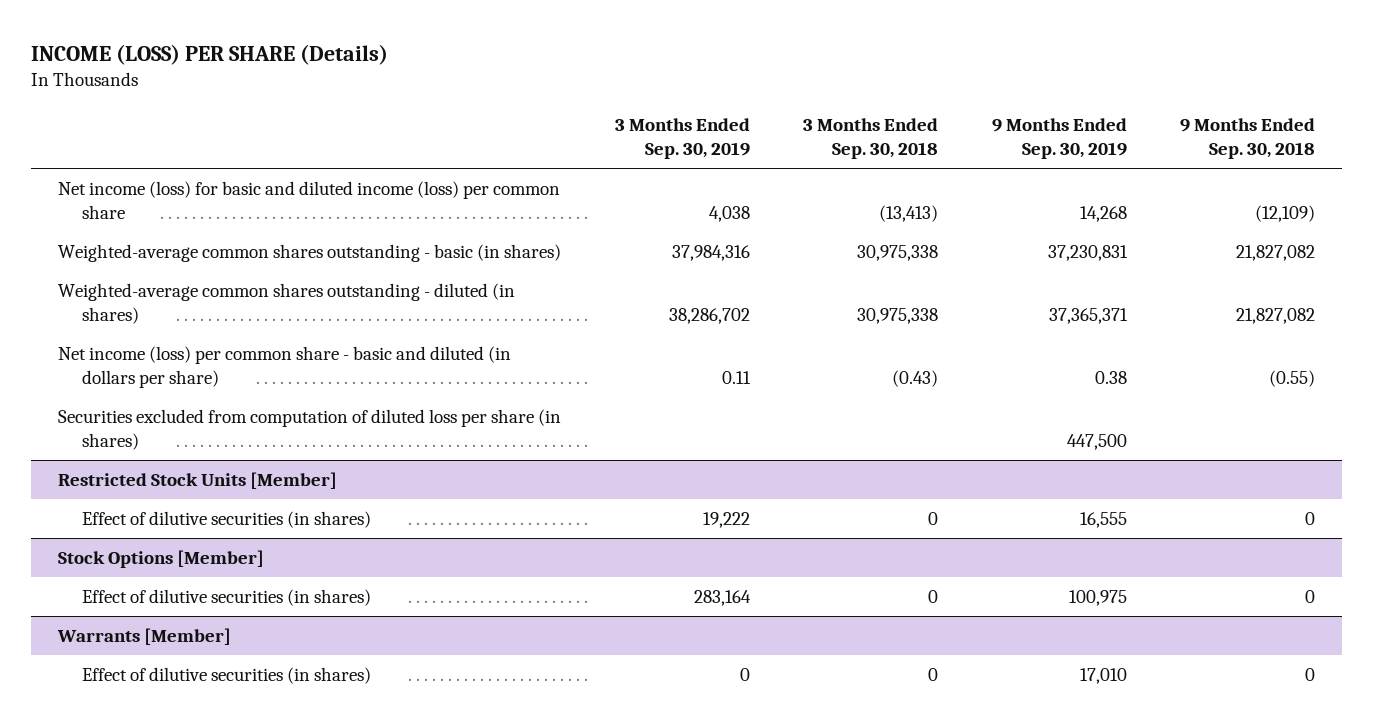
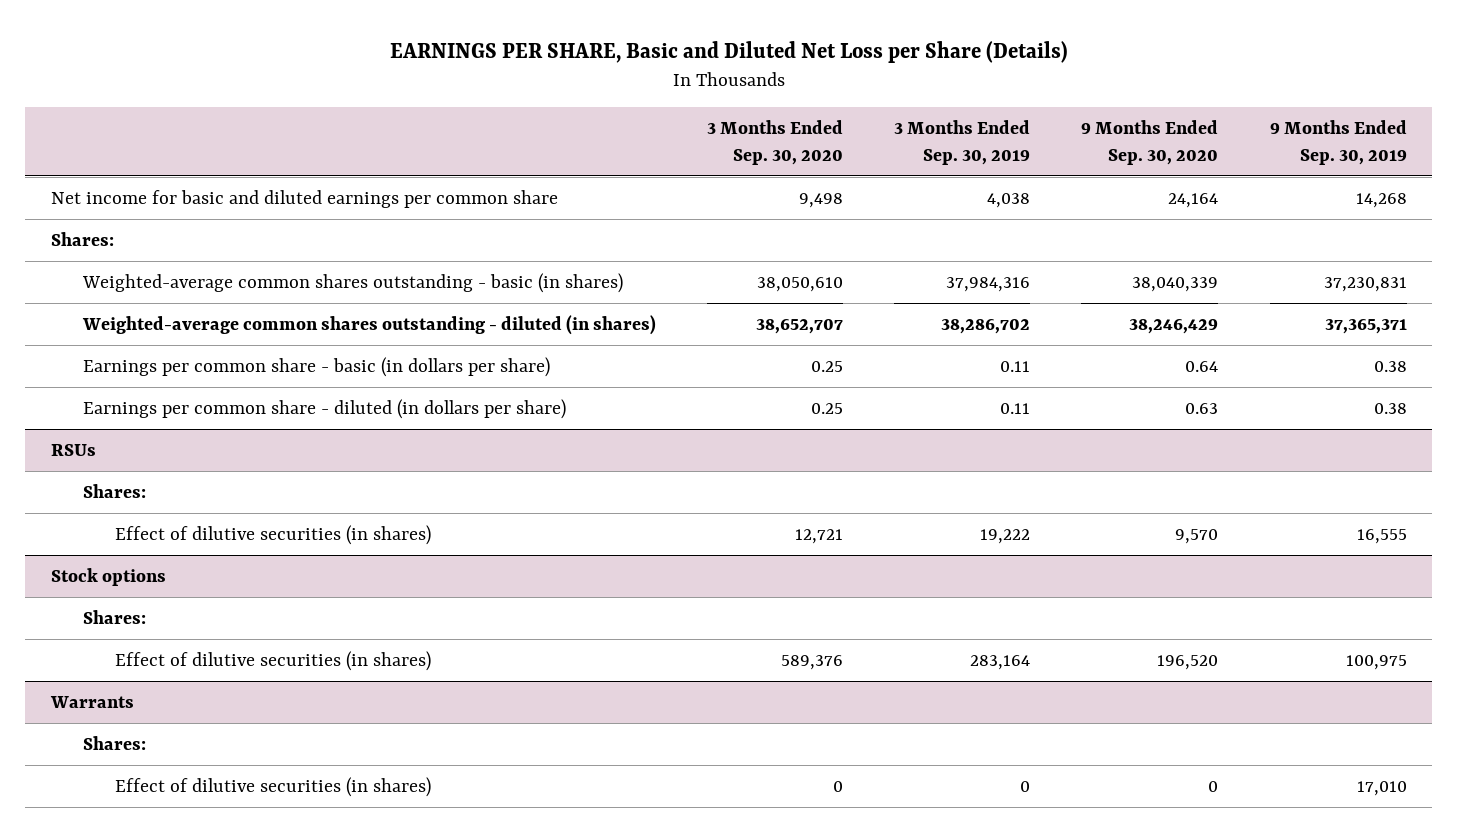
- INCOME (LOSS) PER SHARE (Details)
+ EARNINGS PER SHARE, Basic and Diluted Net Loss per Share (Details)
- | 3 Months Ended Sep. 30, 2019 | 3 Months Ended Sep. 30, 2018 | 9 Months Ended Sep. 30, 2019 | 9 Months Ended Sep. 30, 2018
+ | 3 Months Ended Sep. 30, 2020 | 3 Months Ended Sep. 30, 2019 | 9 Months Ended Sep. 30, 2020 | 9 Months Ended Sep. 30, 2019
- Net income (loss) for basic and diluted income (loss) per common share | 4,038 | (13,413) | 14,268 | (12,109)
+ Net income for basic and diluted earnings per common share | 9,498 | 4,038 | 24,164 | 14,268
+ Shares:
- Net income (loss) per common share - basic and diluted (in dollars per share) | 0.11 | (0.43) | 0.38 | (0.55)
- Securities excluded from computation of diluted loss per share (in shares) | | | 447,500 |
- Restricted Stock Units [Member]
+ Earnings per common share - basic (in dollars per share) | 0.25 | 0.11 | 0.64 | 0.38
+ Earnings per common share - diluted (in dollars per share) | 0.25 | 0.11 | 0.63 | 0.38
+ RSUs
+ Shares:
- Stock Options [Member]
+ Stock options
+ Shares:
- Warrants [Member]
+ Warrants
+ Shares:

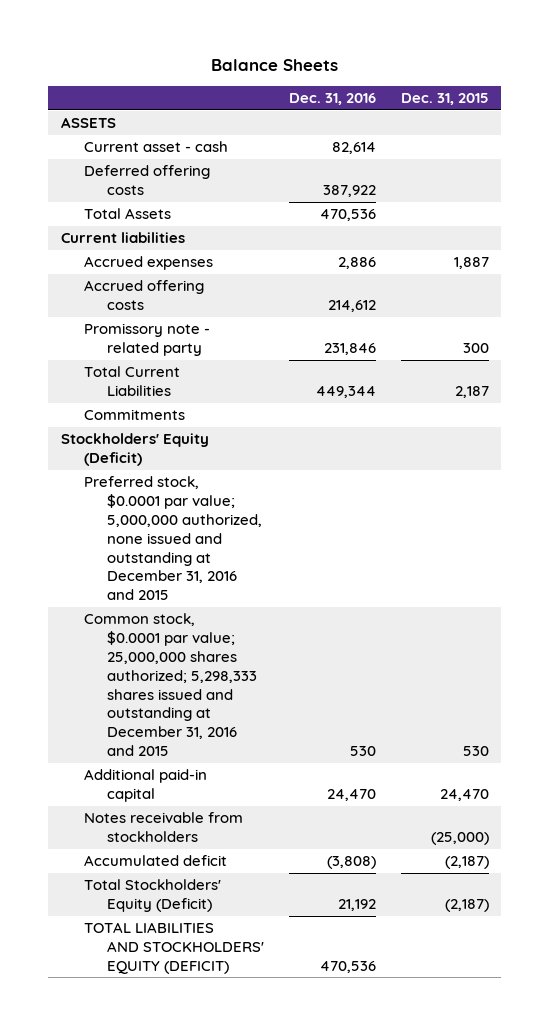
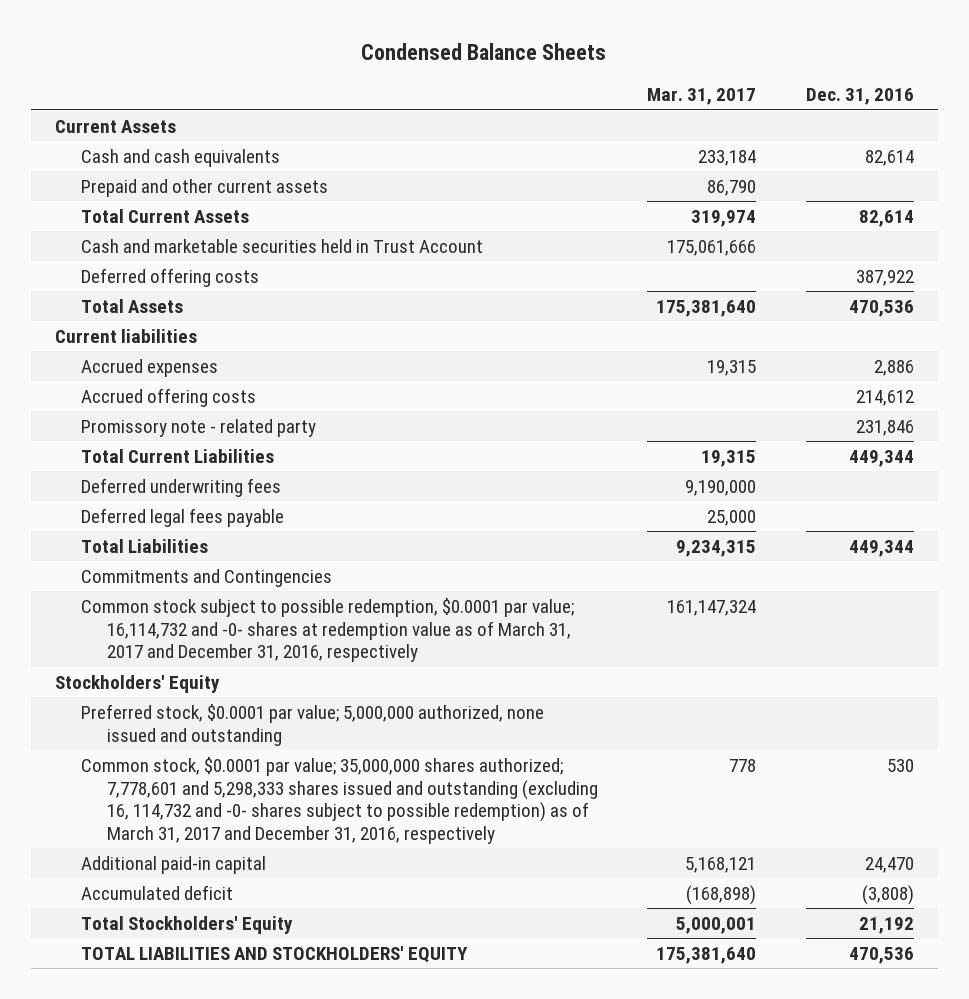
- Balance Sheets
+ Condensed Balance Sheets
- | Dec. 31, 2016 | Dec. 31, 2015
+ | Mar. 31, 2017 | Dec. 31, 2016
- ASSETS
- Current asset - cash | 82,614 |
+ Current Assets
+ Cash and cash equivalents | 233,184 | 82,614
+ Prepaid and other current assets | 86,790 |
+ Total Current Assets | 319,974 | 82,614
+ Cash and marketable securities held in Trust Account | 175,061,666 |
- Commitments
- Stockholders' Equity (Deficit)
- Preferred stock, $0.0001 par value; 5,000,000 authorized, none issued and outstanding at December 31, 2016 and 2015
- Common stock, $0.0001 par value; 25,000,000 shares authorized; 5,298,333 shares issued and outstanding at December 31, 2016 and 2015 | 530 | 530
+ Deferred underwriting fees | 9,190,000 |
+ Deferred legal fees payable | 25,000 |
+ Total Liabilities | 9,234,315 | 449,344
+ Commitments and Contingencies
+ Common stock subject to possible redemption, $0.0001 par value; 16,114,732 and -0- shares at redemption value as of March 31, 2017 and December 31, 2016, respectively | 161,147,324 |
+ Stockholders' Equity
+ Preferred stock, $0.0001 par value; 5,000,000 authorized, none issued and outstanding
+ Common stock, $0.0001 par value; 35,000,000 shares authorized; 7,778,601 and 5,298,333 shares issued and outstanding (excluding 16, 114,732 and -0- shares subject to possible redemption) as of March 31, 2017 and December 31, 2016, respectively | 778 | 530
- Notes receivable from stockholders | | (25,000)
- Total Stockholders' Equity (Deficit) | 21,192 | (2,187)
- TOTAL LIABILITIES AND STOCKHOLDERS' EQUITY (DEFICIT) | 470,536 |
+ Total Stockholders' Equity | 5,000,001 | 21,192
+ TOTAL LIABILITIES AND STOCKHOLDERS' EQUITY | 175,381,640 | 470,536

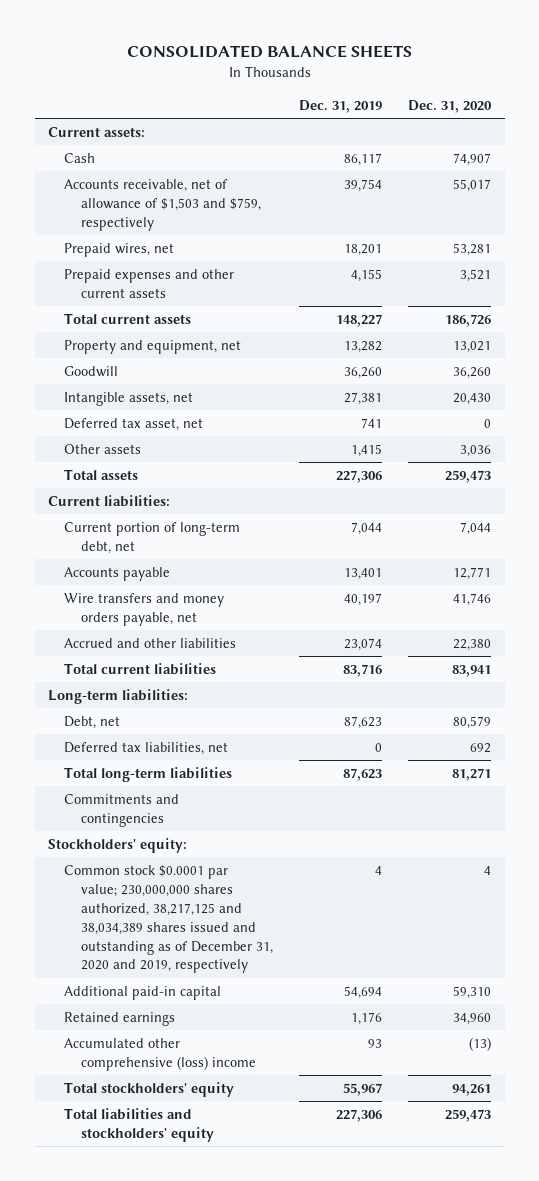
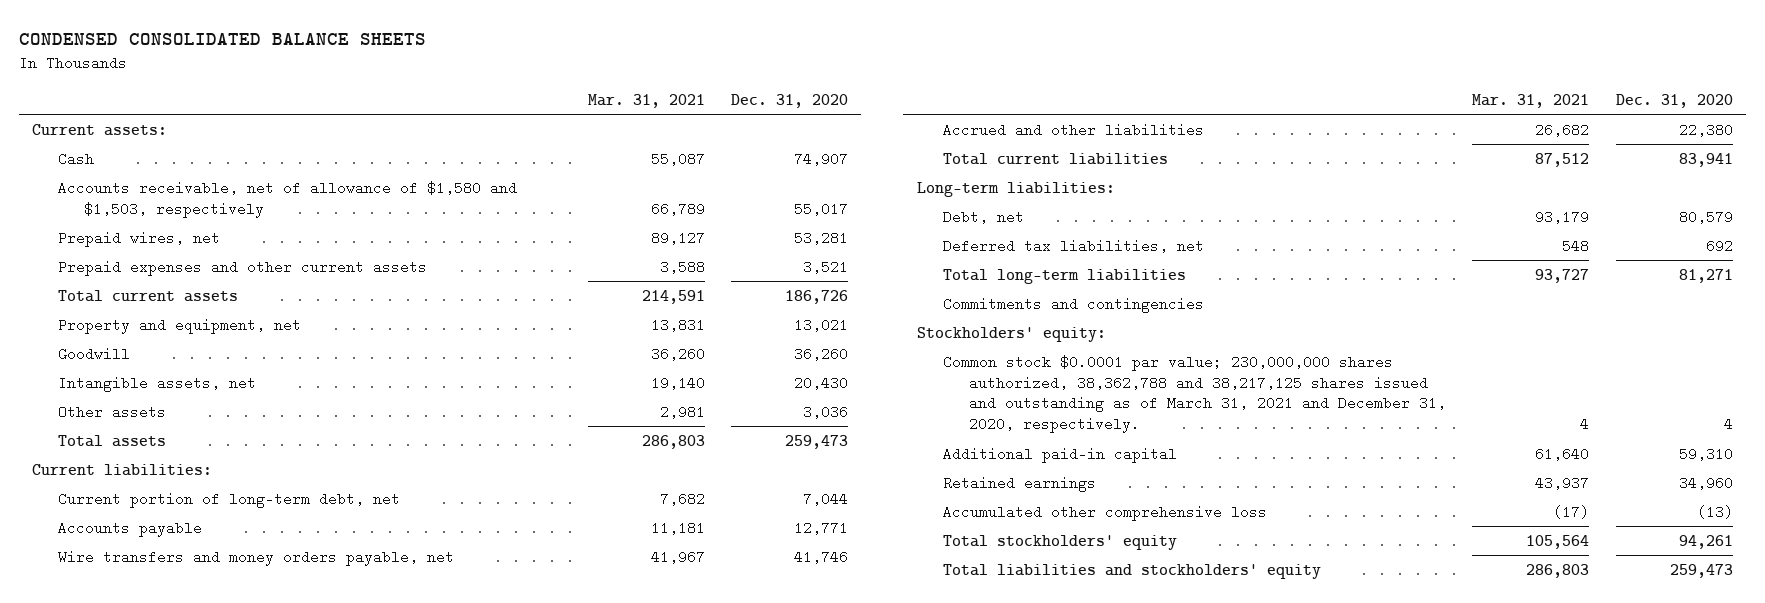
- CONSOLIDATED BALANCE SHEETS
+ CONDENSED CONSOLIDATED BALANCE SHEETS
- | Dec. 31, 2019 | Dec. 31, 2020
+ | Mar. 31, 2021 | Dec. 31, 2020
- Accounts receivable, net of allowance of $1,503 and $759, respectively | 39,754 | 55,017
+ Accounts receivable, net of allowance of $1,580 and $1,503, respectively | 66,789 | 55,017
- Deferred tax asset, net | 741 | 0
- Common stock $0.0001 par value; 230,000,000 shares authorized, 38,217,125 and 38,034,389 shares issued and outstanding as of December 31, 2020 and 2019, respectively | 4 | 4
+ Common stock $0.0001 par value; 230,000,000 shares authorized, 38,362,788 and 38,217,125 shares issued and outstanding as of March 31, 2021 and December 31, 2020, respectively. | 4 | 4
- Accumulated other comprehensive (loss) income | 93 | (13)
+ Accumulated other comprehensive loss | (17) | (13)

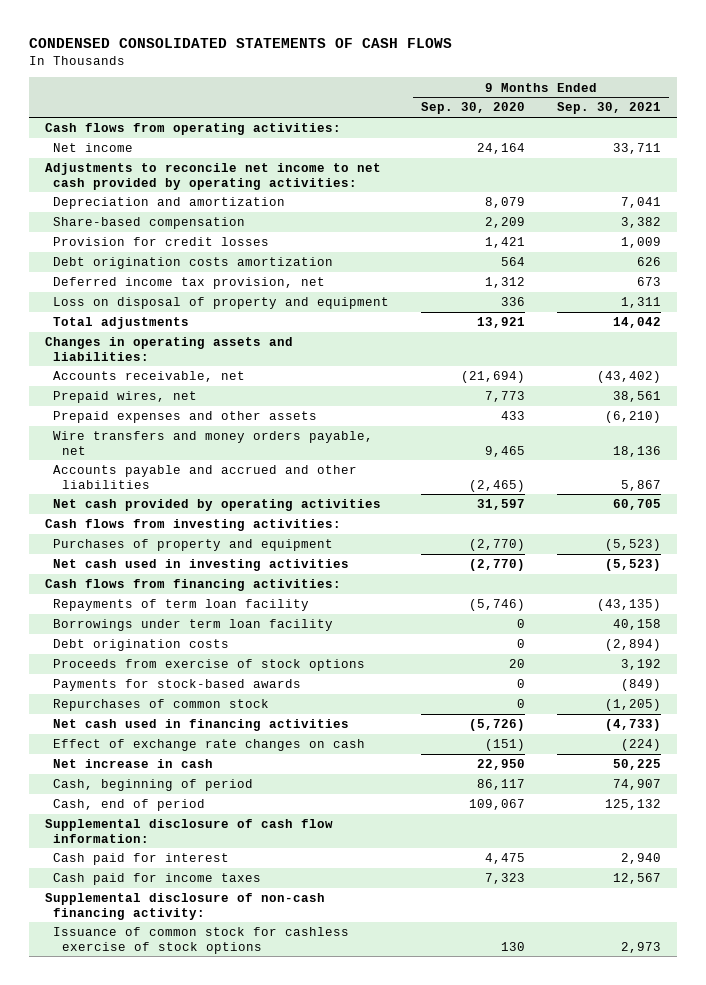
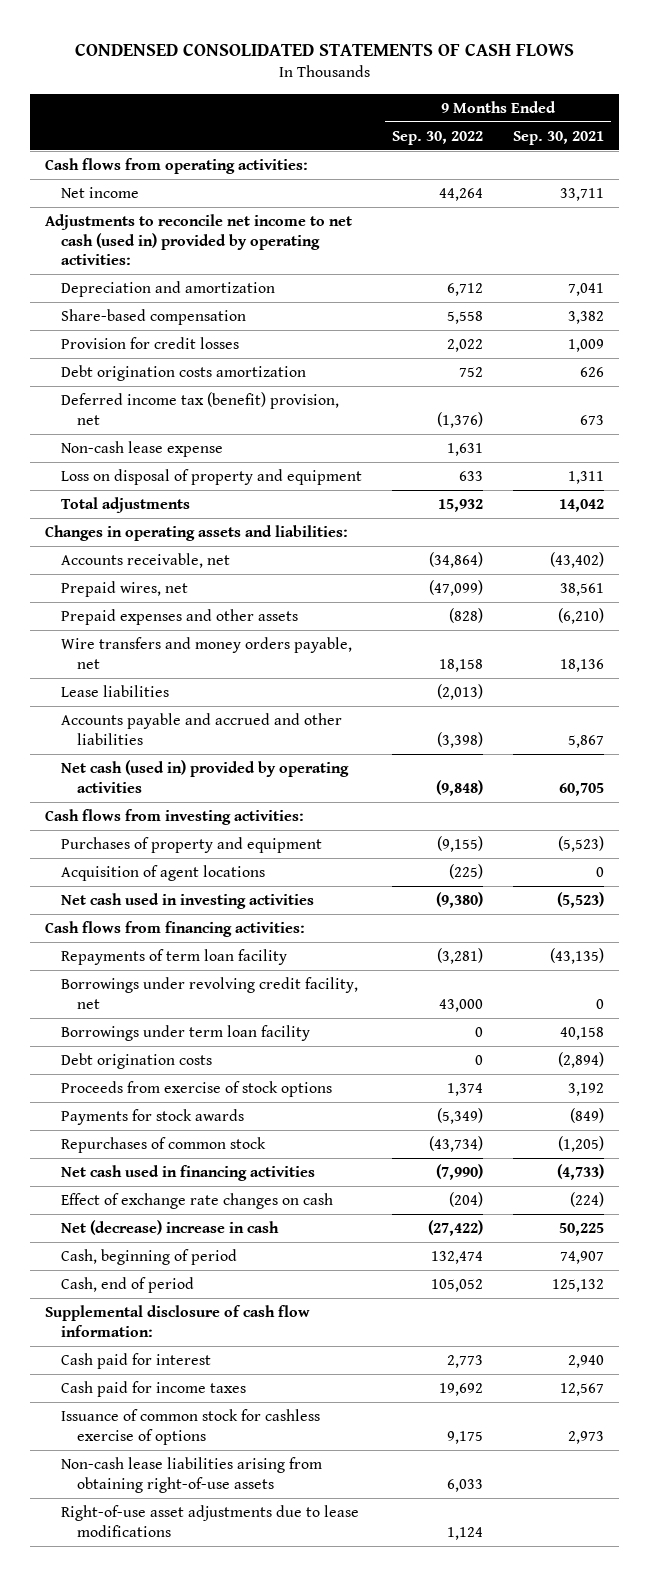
- | 9 Months Ended Sep. 30, 2020 | 9 Months Ended Sep. 30, 2021
+ | 9 Months Ended Sep. 30, 2022 | 9 Months Ended Sep. 30, 2021
- Adjustments to reconcile net income to net cash provided by operating activities:
+ Adjustments to reconcile net income to net cash (used in) provided by operating activities:
- Deferred income tax provision, net | 1,312 | 673
+ Deferred income tax (benefit) provision, net | (1,376) | 673
+ Non-cash lease expense | 1,631 |
+ Lease liabilities | (2,013) |
- Net cash provided by operating activities | 31,597 | 60,705
+ Net cash (used in) provided by operating activities | (9,848) | 60,705
+ Acquisition of agent locations | (225) | 0
+ Borrowings under revolving credit facility, net | 43,000 | 0
- Payments for stock-based awards | 0 | (849)
+ Payments for stock awards | (5,349) | (849)
- Net increase in cash | 22,950 | 50,225
+ Net (decrease) increase in cash | (27,422) | 50,225
- Supplemental disclosure of non-cash financing activity:
- Issuance of common stock for cashless exercise of stock options | 130 | 2,973
+ Issuance of common stock for cashless exercise of options | 9,175 | 2,973
+ Non-cash lease liabilities arising from obtaining right-of-use assets | 6,033 |
+ Right-of-use asset adjustments due to lease modifications | 1,124 |

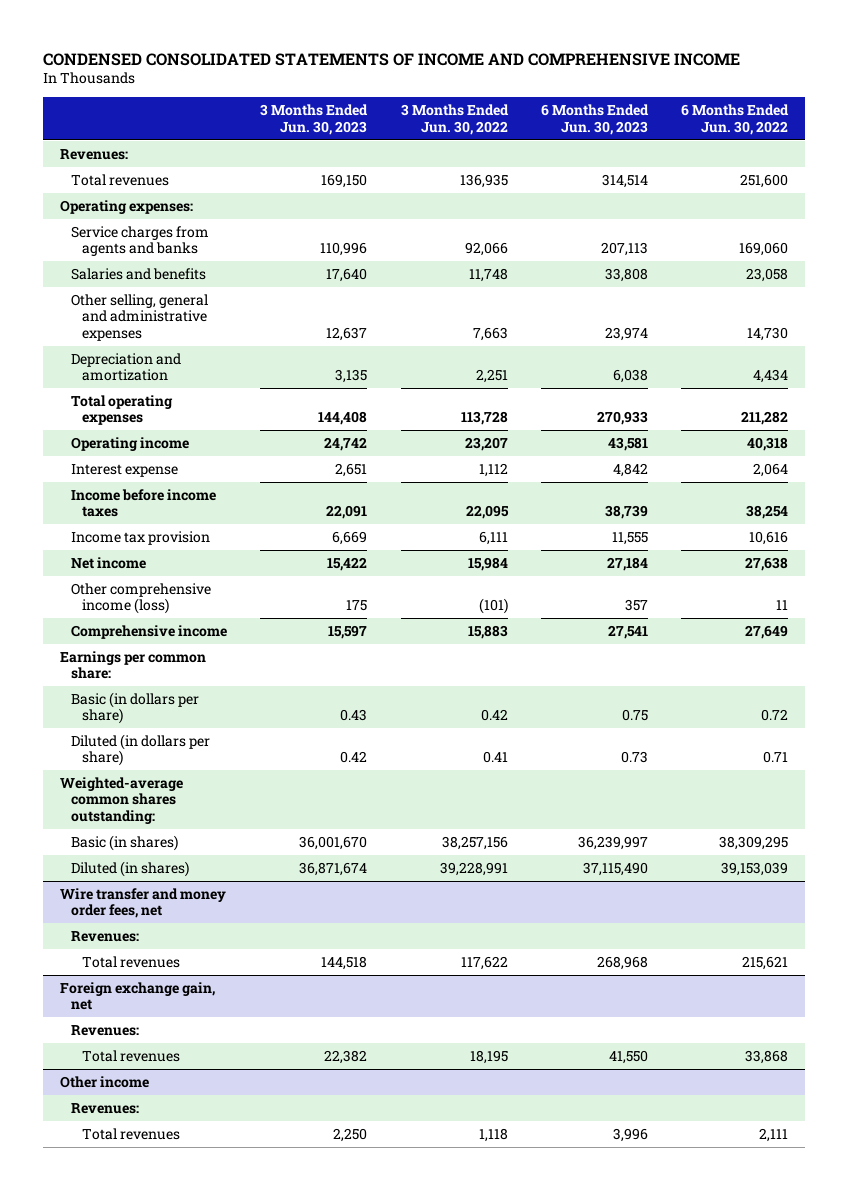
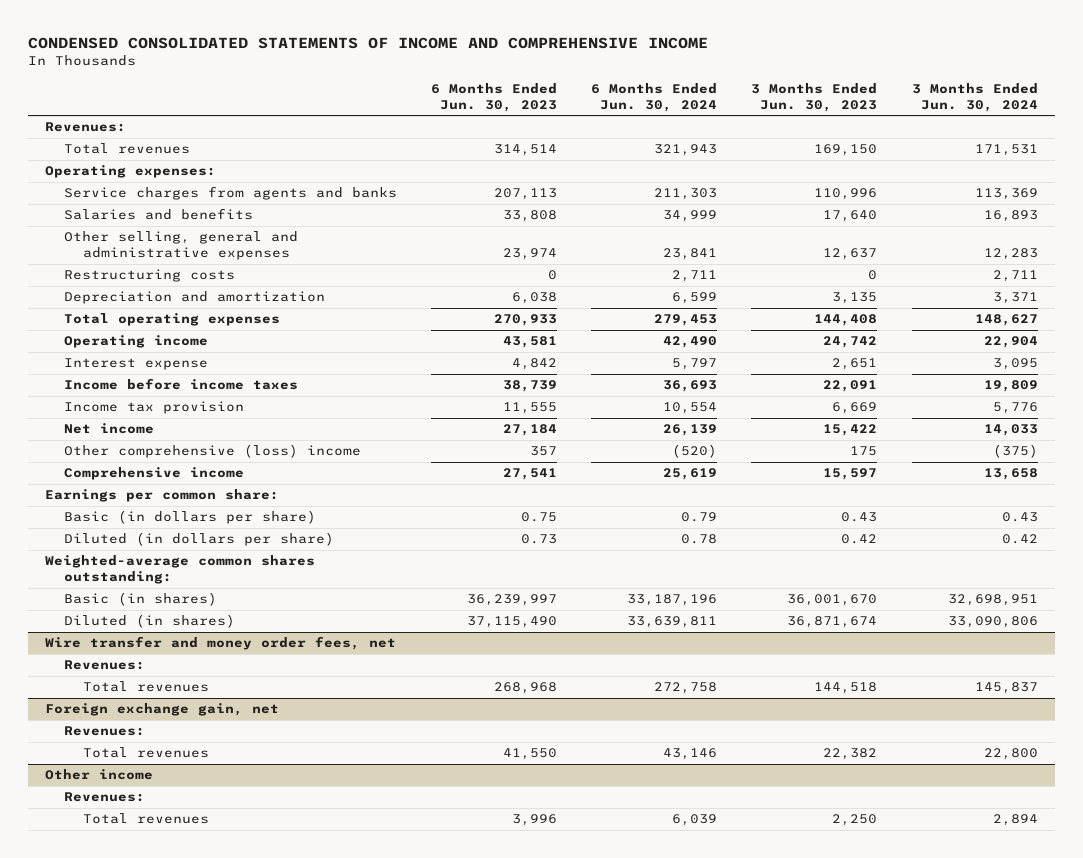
- | 3 Months Ended Jun. 30, 2023 | 3 Months Ended Jun. 30, 2022 | 6 Months Ended Jun. 30, 2023 | 6 Months Ended Jun. 30, 2022
+ | 6 Months Ended Jun. 30, 2023 | 6 Months Ended Jun. 30, 2024 | 3 Months Ended Jun. 30, 2023 | 3 Months Ended Jun. 30, 2024
+ Restructuring costs | 0 | 2,711 | 0 | 2,711
- Other comprehensive income (loss) | 175 | (101) | 357 | 11
+ Other comprehensive (loss) income | 357 | (520) | 175 | (375)

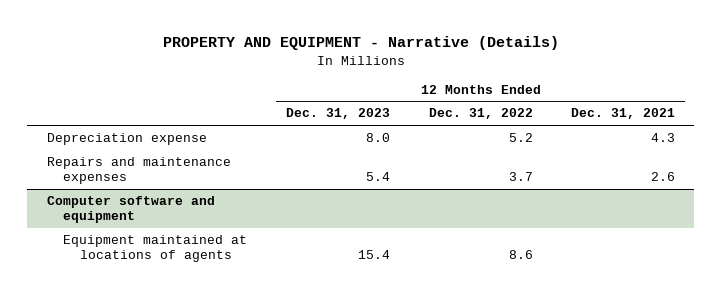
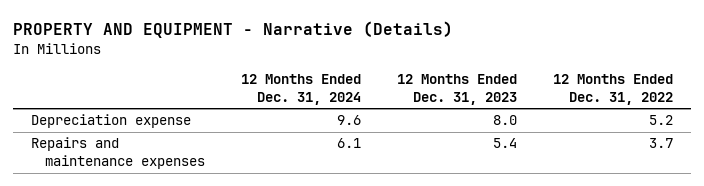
- | 12 Months Ended Dec. 31, 2023 | 12 Months Ended Dec. 31, 2022 | 12 Months Ended Dec. 31, 2021
+ | 12 Months Ended Dec. 31, 2024 | 12 Months Ended Dec. 31, 2023 | 12 Months Ended Dec. 31, 2022
- Computer software and equipment
- Equipment maintained at locations of agents | 15.4 | 8.6 |

